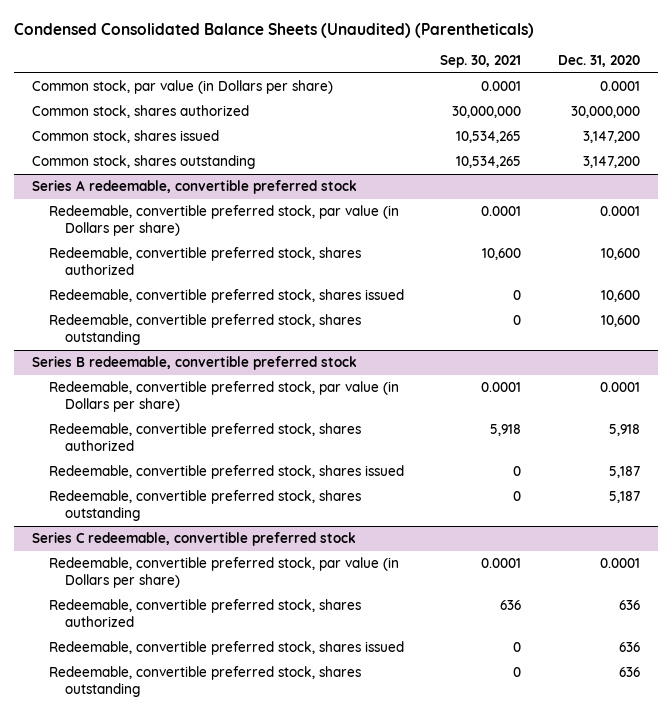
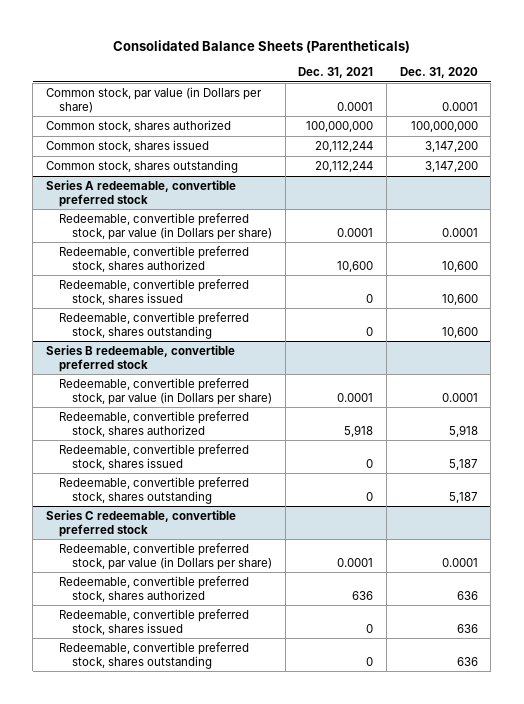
- Condensed Consolidated Balance Sheets (Unaudited) (Parentheticals)
+ Consolidated Balance Sheets (Parentheticals)
- | Sep. 30, 2021 | Dec. 31, 2020
+ | Dec. 31, 2021 | Dec. 31, 2020
- Common stock, shares authorized | 30,000,000 | 30,000,000
+ Common stock, shares authorized | 100,000,000 | 100,000,000

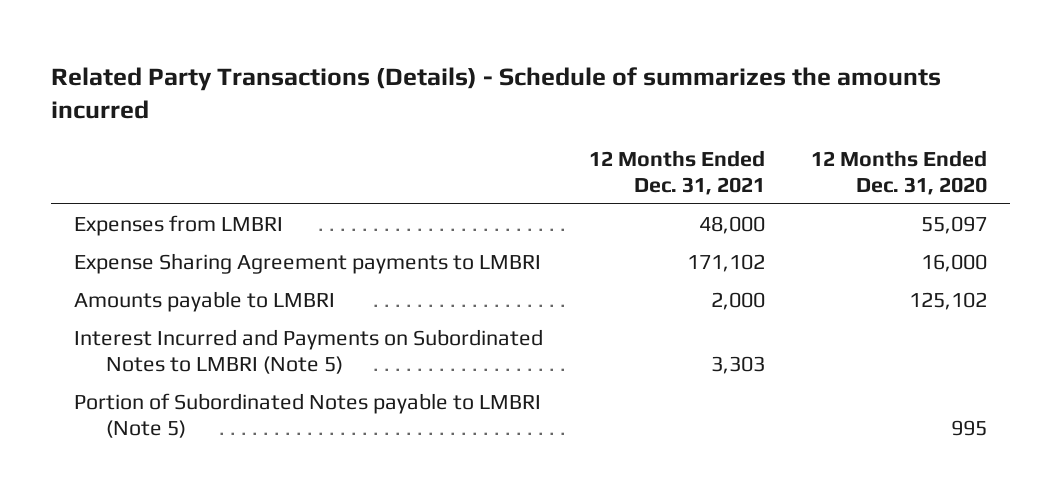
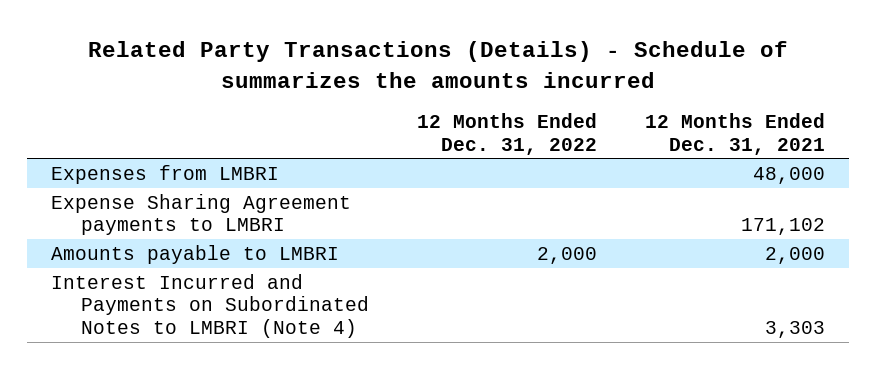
- | 12 Months Ended Dec. 31, 2021 | 12 Months Ended Dec. 31, 2020
+ | 12 Months Ended Dec. 31, 2022 | 12 Months Ended Dec. 31, 2021
- Interest Incurred and Payments on Subordinated Notes to LMBRI (Note 5) | 3,303 |
- Portion of Subordinated Notes payable to LMBRI (Note 5) | | 995
+ Interest Incurred and Payments on Subordinated Notes to LMBRI (Note 4) | | 3,303

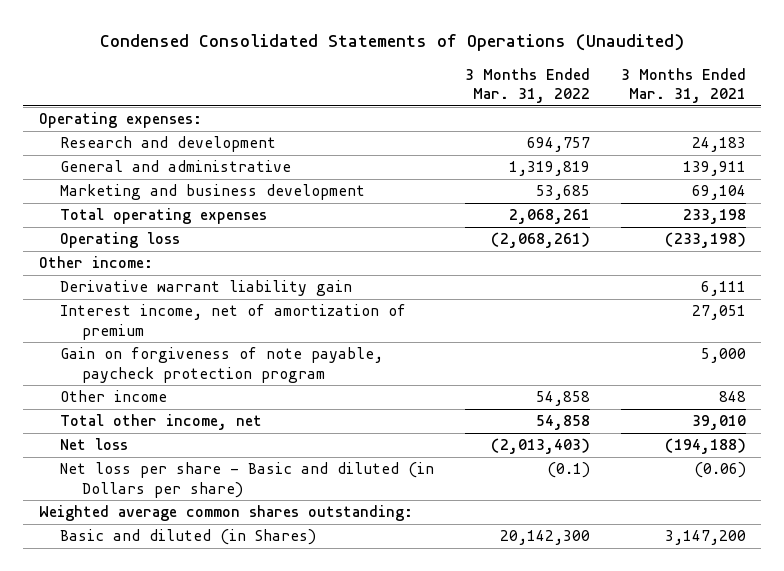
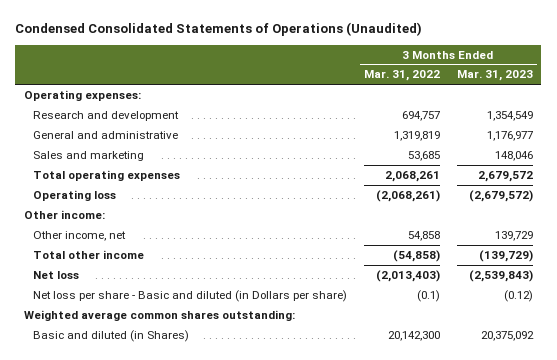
- | 3 Months Ended Mar. 31, 2022 | 3 Months Ended Mar. 31, 2021
+ | 3 Months Ended Mar. 31, 2022 | 3 Months Ended Mar. 31, 2023
- Marketing and business development | 53,685 | 69,104
+ Sales and marketing | 53,685 | 148,046
- Derivative warrant liability gain | | 6,111
- Interest income, net of amortization of premium | | 27,051
- Gain on forgiveness of note payable, paycheck protection program | | 5,000
- Other income | 54,858 | 848
- Total other income, net | 54,858 | 39,010
+ Other income, net | 54,858 | 139,729
+ Total other income | (54,858) | (139,729)

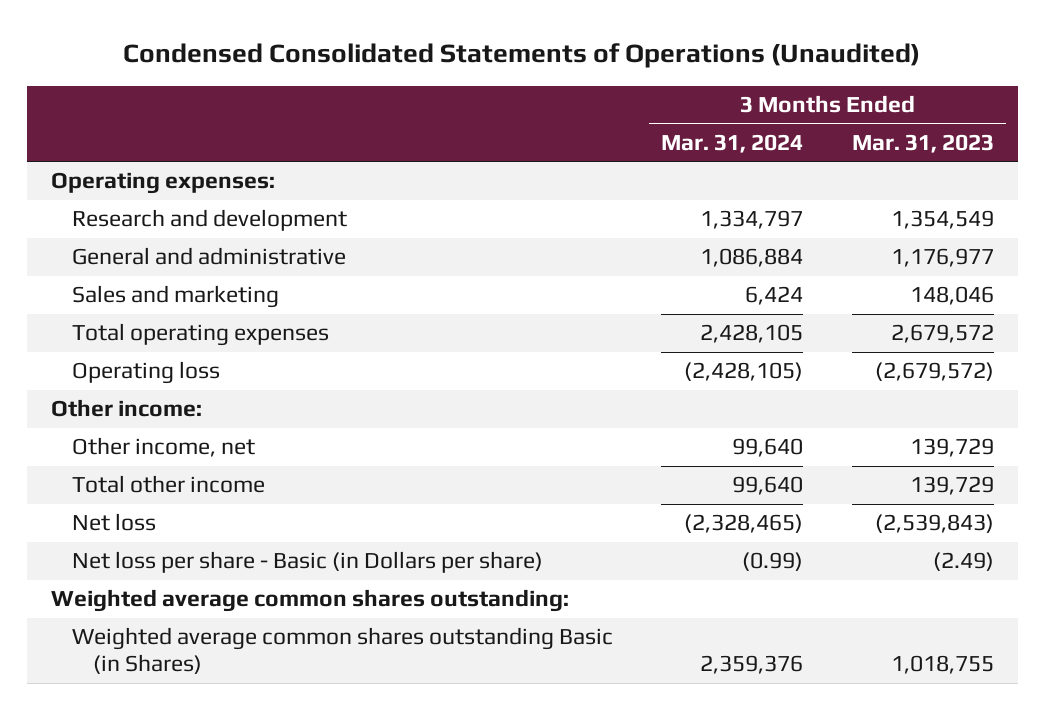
- | 3 Months Ended Mar. 31, 2022 | 3 Months Ended Mar. 31, 2023
+ | 3 Months Ended Mar. 31, 2024 | 3 Months Ended Mar. 31, 2023
- Total other income | (54,858) | (139,729)
+ Total other income | 99,640 | 139,729
- Net loss per share - Basic and diluted (in Dollars per share) | (0.1) | (0.12)
+ Net loss per share - Basic (in Dollars per share) | (0.99) | (2.49)
- Basic and diluted (in Shares) | 20,142,300 | 20,375,092
+ Weighted average common shares outstanding Basic (in Shares) | 2,359,376 | 1,018,755

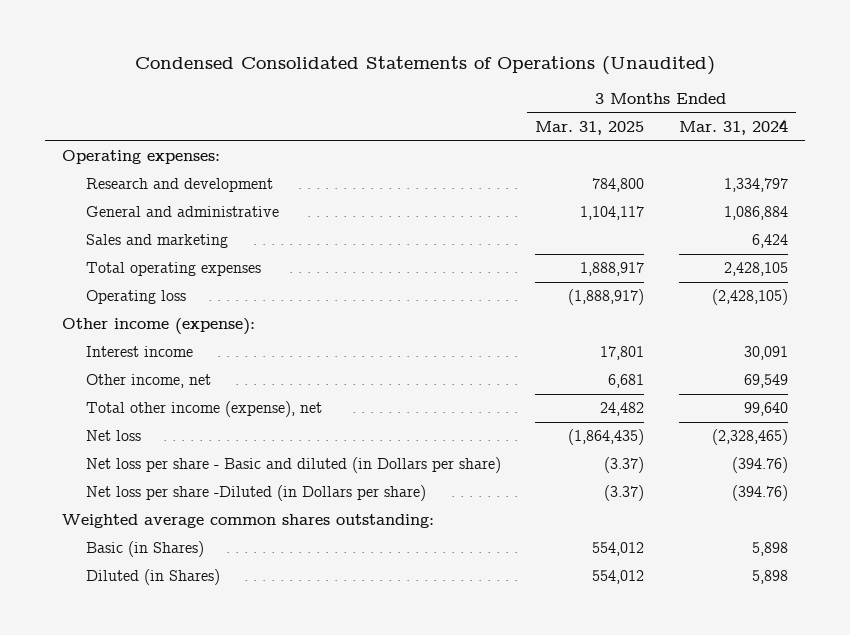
- | 3 Months Ended Mar. 31, 2024 | 3 Months Ended Mar. 31, 2023
+ | 3 Months Ended Mar. 31, 2025 | 3 Months Ended Mar. 31, 2024
- Other income:
- Other income, net | 99,640 | 139,729
- Total other income | 99,640 | 139,729
+ Other income (expense):
+ Interest income | 17,801 | 30,091
+ Other income, net | 6,681 | 69,549
+ Total other income (expense), net | 24,482 | 99,640
- Net loss per share - Basic (in Dollars per share) | (0.99) | (2.49)
+ Net loss per share - Basic and diluted (in Dollars per share) | (3.37) | (394.76)
+ Net loss per share -Diluted (in Dollars per share) | (3.37) | (394.76)
- Weighted average common shares outstanding Basic (in Shares) | 2,359,376 | 1,018,755
+ Basic (in Shares) | 554,012 | 5,898
+ Diluted (in Shares) | 554,012 | 5,898

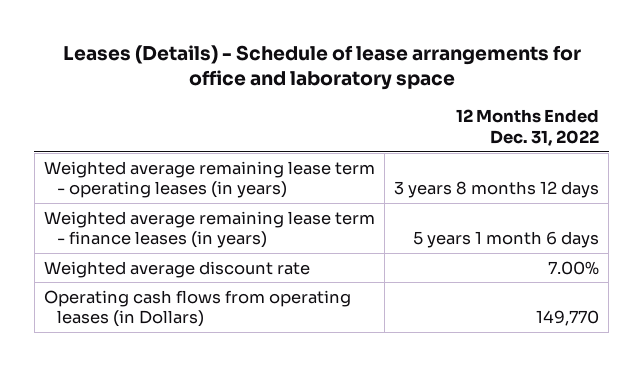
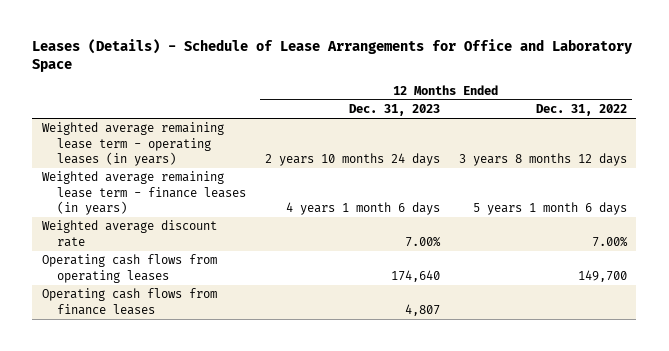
- Leases (Details) - Schedule of lease arrangements for office and laboratory space
+ Leases (Details) - Schedule of Lease Arrangements for Office and Laboratory Space
- | 12 Months Ended Dec. 31, 2022
+ | 12 Months Ended Dec. 31, 2023 | 12 Months Ended Dec. 31, 2022
- Operating cash flows from operating leases (in Dollars) | 149,770
+ Operating cash flows from operating leases | 174,640 | 149,700
+ Operating cash flows from finance leases | 4,807 |

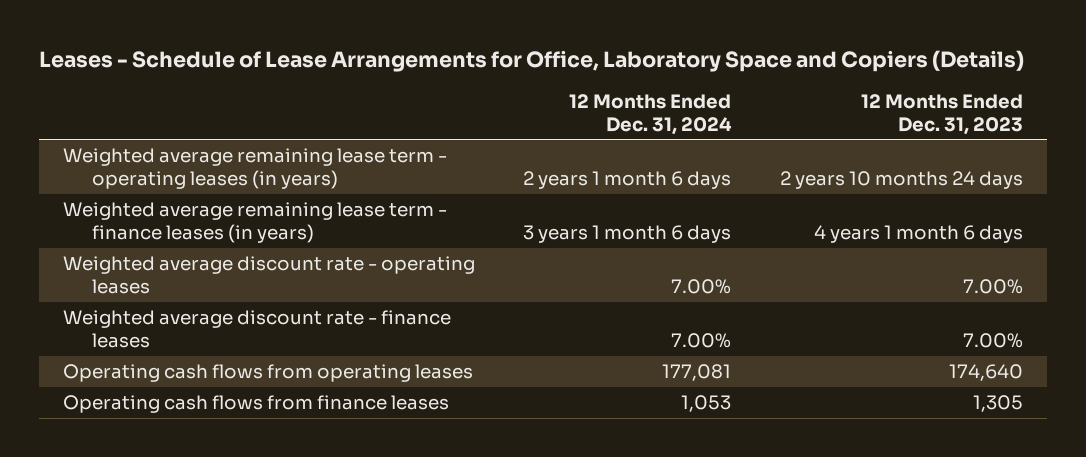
- Leases (Details) - Schedule of Lease Arrangements for Office and Laboratory Space
+ Leases - Schedule of Lease Arrangements for Office, Laboratory Space and Copiers (Details)
- | 12 Months Ended Dec. 31, 2023 | 12 Months Ended Dec. 31, 2022
+ | 12 Months Ended Dec. 31, 2024 | 12 Months Ended Dec. 31, 2023
- Weighted average discount rate | 7.00% | 7.00%
+ Weighted average discount rate - operating leases | 7.00% | 7.00%
+ Weighted average discount rate - finance leases | 7.00% | 7.00%
- Operating cash flows from finance leases | 4,807 |
+ Operating cash flows from finance leases | 1,053 | 1,305

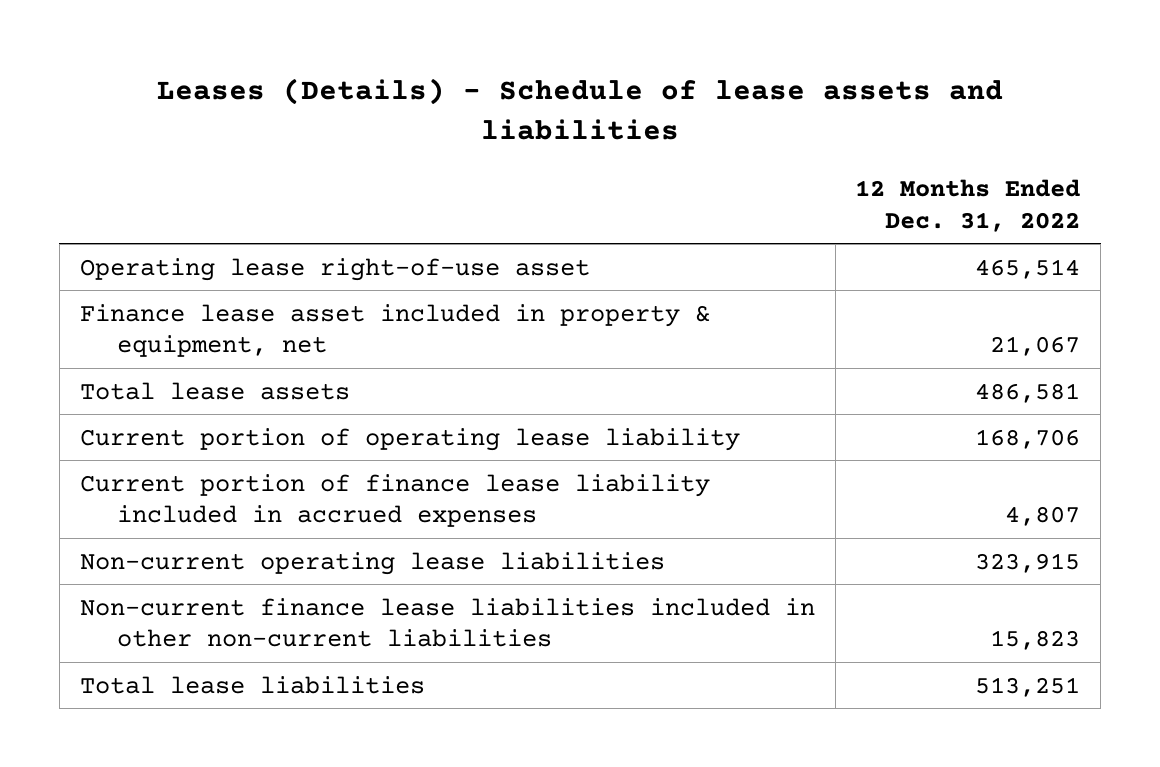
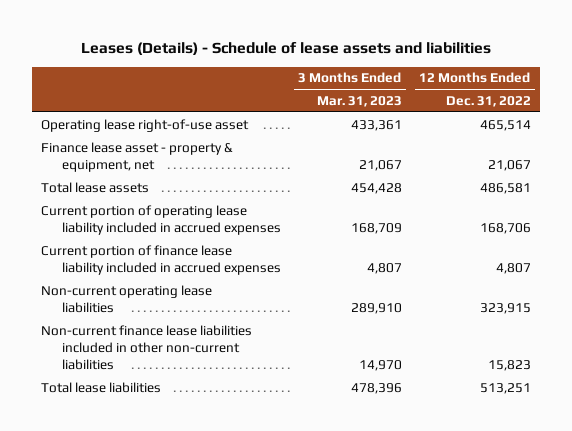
- | 12 Months Ended Dec. 31, 2022
+ | 3 Months Ended Mar. 31, 2023 | 12 Months Ended Dec. 31, 2022
- Finance lease asset included in property & equipment, net | 21,067
+ Finance lease asset - property & equipment, net | 21,067 | 21,067
- Current portion of operating lease liability | 168,706
+ Current portion of operating lease liability included in accrued expenses | 168,709 | 168,706

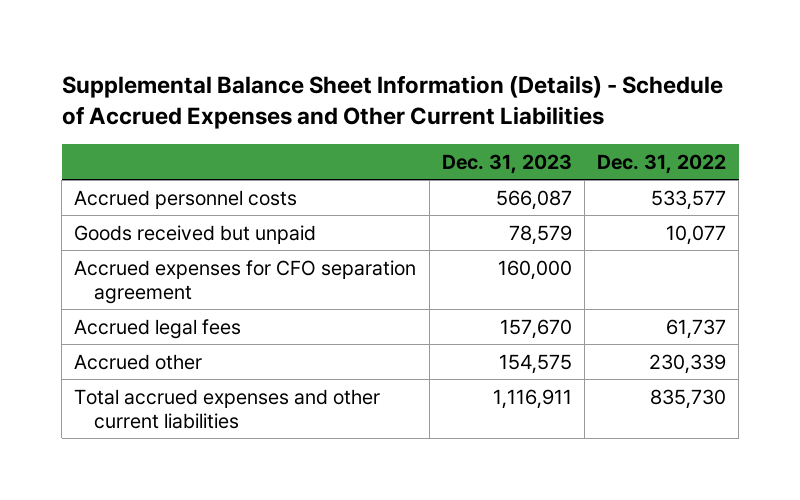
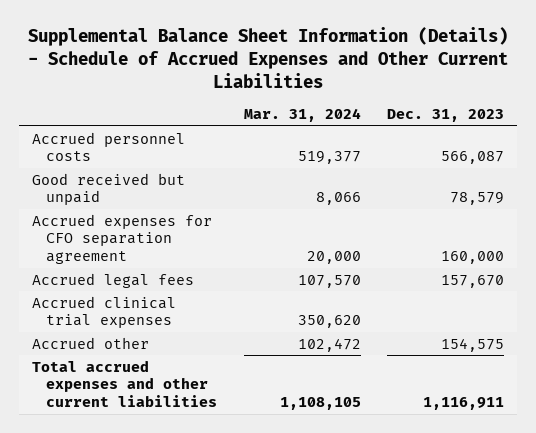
- | Dec. 31, 2023 | Dec. 31, 2022
+ | Mar. 31, 2024 | Dec. 31, 2023
- Goods received but unpaid | 78,579 | 10,077
+ Good received but unpaid | 8,066 | 78,579
+ Accrued clinical trial expenses | 350,620 |

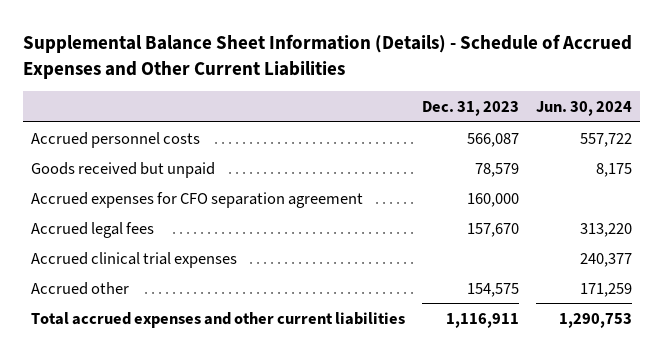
- | Mar. 31, 2024 | Dec. 31, 2023
+ | Dec. 31, 2023 | Jun. 30, 2024
- Good received but unpaid | 8,066 | 78,579
+ Goods received but unpaid | 78,579 | 8,175

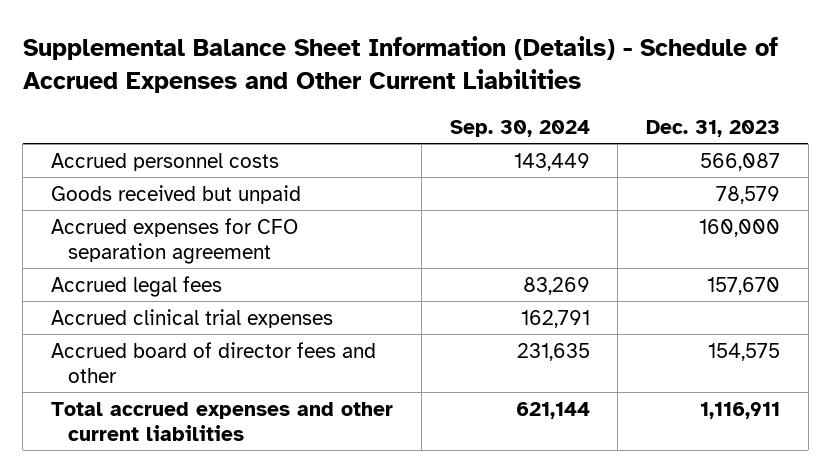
- | Dec. 31, 2023 | Jun. 30, 2024
+ | Sep. 30, 2024 | Dec. 31, 2023
- Accrued other | 154,575 | 171,259
+ Accrued board of director fees and other | 231,635 | 154,575

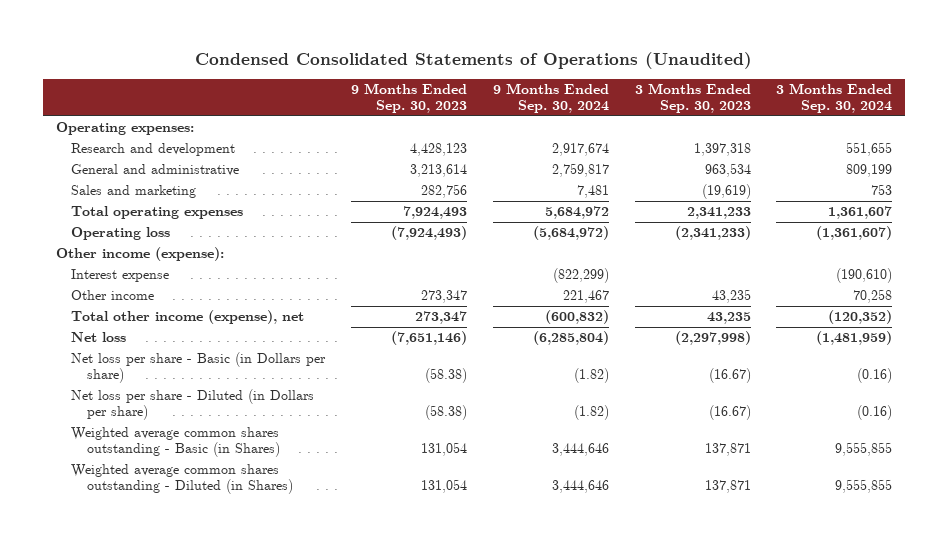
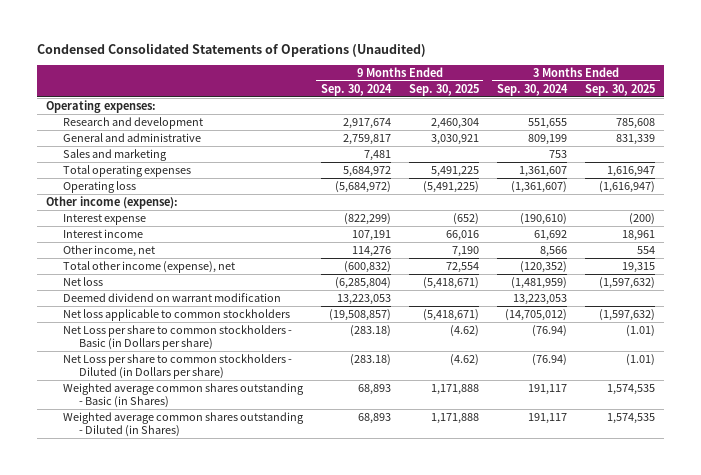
- | 9 Months Ended Sep. 30, 2023 | 9 Months Ended Sep. 30, 2024 | 3 Months Ended Sep. 30, 2023 | 3 Months Ended Sep. 30, 2024
+ | 9 Months Ended Sep. 30, 2024 | 9 Months Ended Sep. 30, 2025 | 3 Months Ended Sep. 30, 2024 | 3 Months Ended Sep. 30, 2025
- Other income | 273,347 | 221,467 | 43,235 | 70,258
+ Interest income | 107,191 | 66,016 | 61,692 | 18,961
+ Other income, net | 114,276 | 7,190 | 8,566 | 554
- Net loss per share - Basic (in Dollars per share) | (58.38) | (1.82) | (16.67) | (0.16)
- Net loss per share - Diluted (in Dollars per share) | (58.38) | (1.82) | (16.67) | (0.16)
- Weighted average common shares outstanding - Basic (in Shares) | 131,054 | 3,444,646 | 137,871 | 9,555,855
- Weighted average common shares outstanding - Diluted (in Shares) | 131,054 | 3,444,646 | 137,871 | 9,555,855
+ Deemed dividend on warrant modification | 13,223,053 | | 13,223,053 |
+ Net loss applicable to common stockholders | (19,508,857) | (5,418,671) | (14,705,012) | (1,597,632)
+ Net Loss per share to common stockholders - Basic (in Dollars per share) | (283.18) | (4.62) | (76.94) | (1.01)
+ Net Loss per share to common stockholders - Diluted (in Dollars per share) | (283.18) | (4.62) | (76.94) | (1.01)
+ Weighted average common shares outstanding - Basic (in Shares) | 68,893 | 1,171,888 | 191,117 | 1,574,535
+ Weighted average common shares outstanding - Diluted (in Shares) | 68,893 | 1,171,888 | 191,117 | 1,574,535

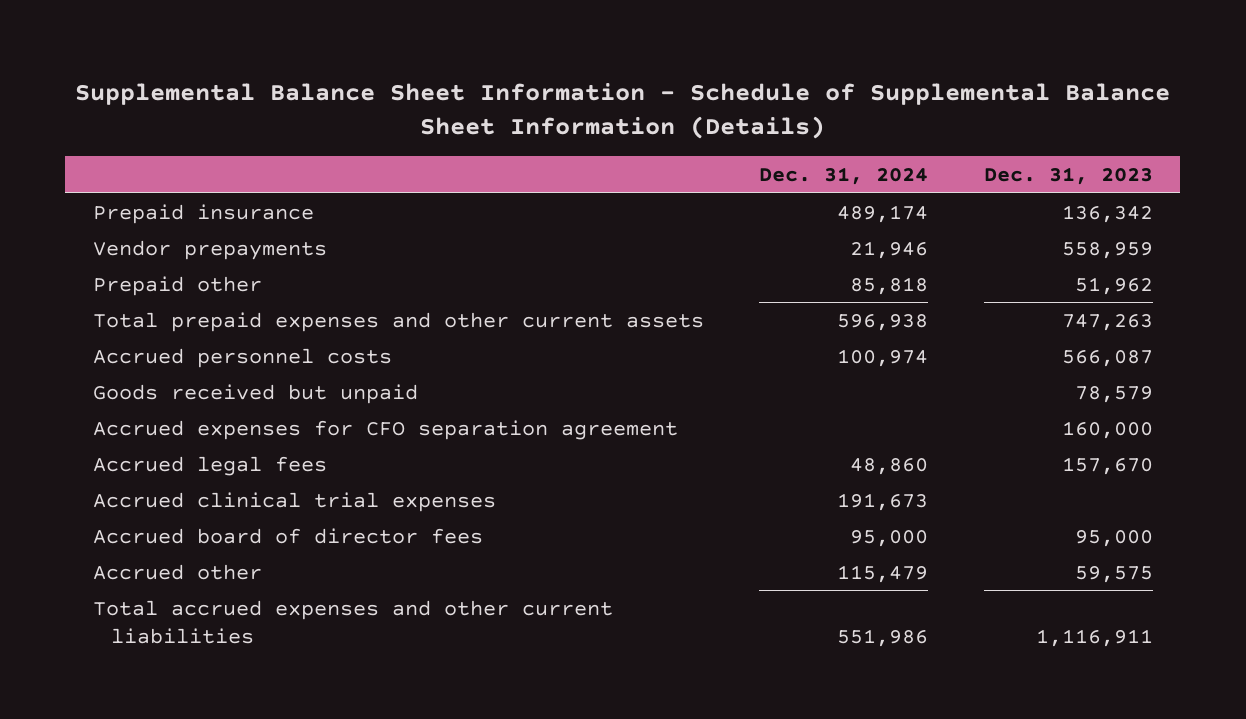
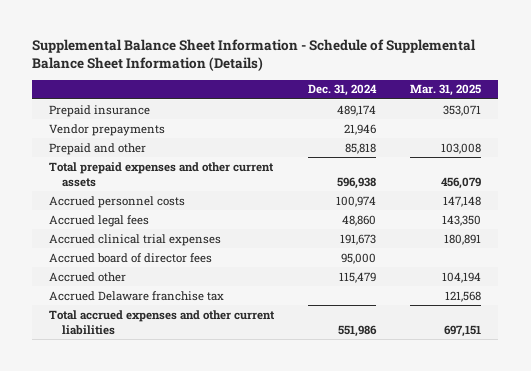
- | Dec. 31, 2024 | Dec. 31, 2023
+ | Dec. 31, 2024 | Mar. 31, 2025
- Prepaid other | 85,818 | 51,962
+ Prepaid and other | 85,818 | 103,008
- Goods received but unpaid | | 78,579
- Accrued expenses for CFO separation agreement | | 160,000
+ Accrued Delaware franchise tax | | 121,568

